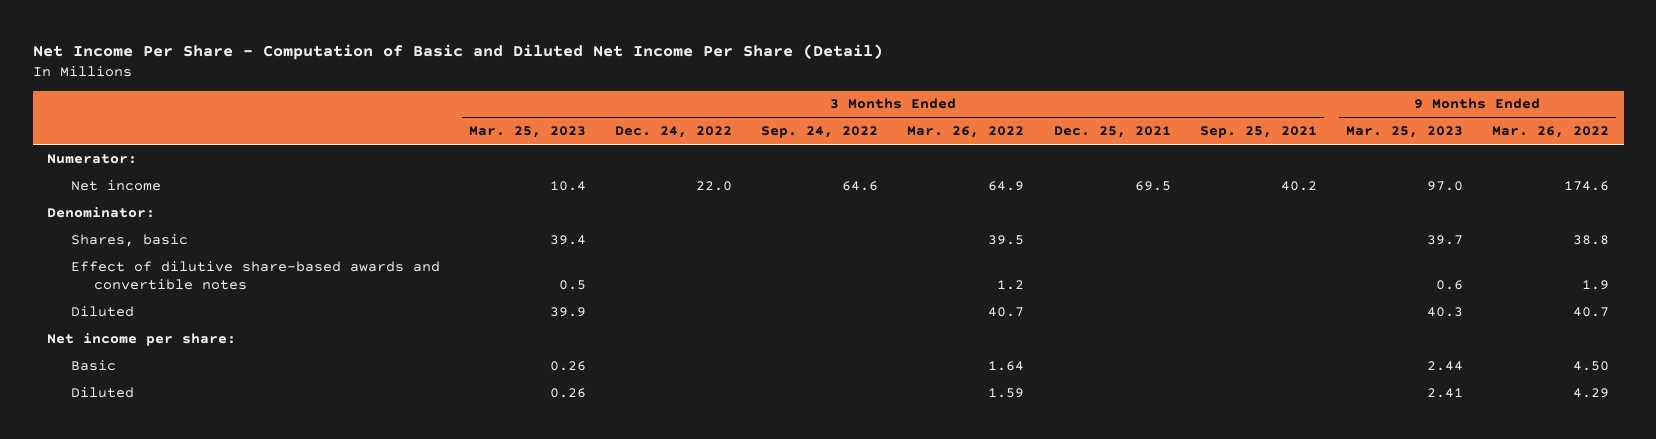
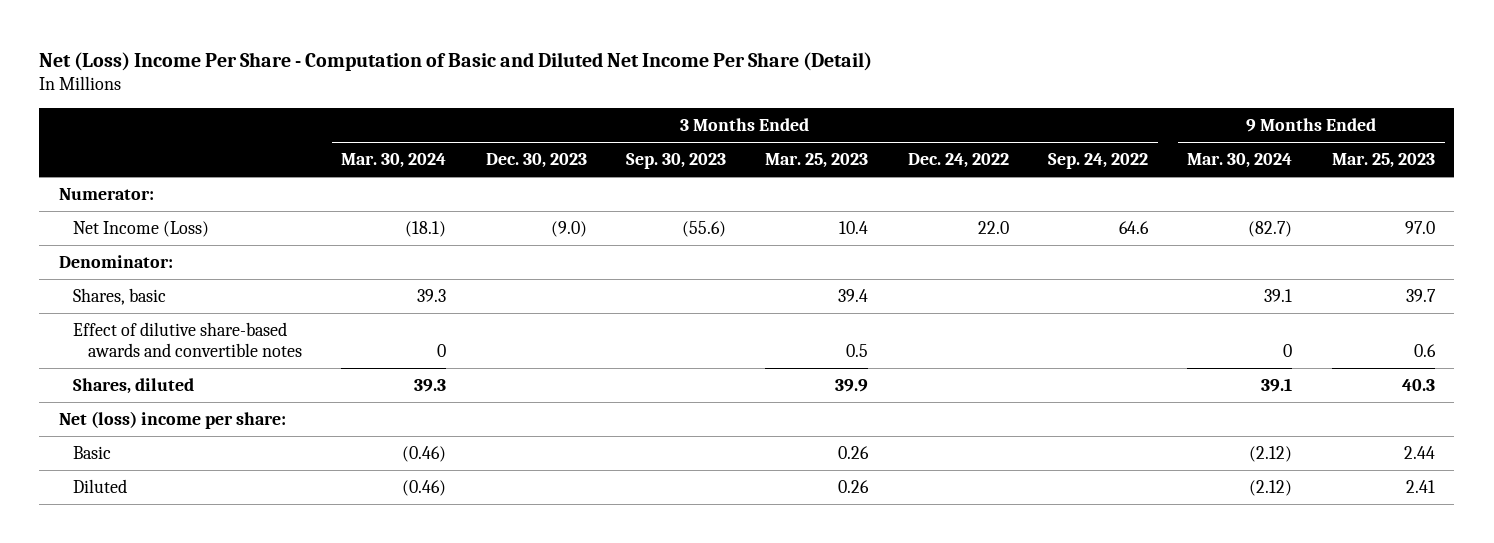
- Net Income Per Share - Computation of Basic and Diluted Net Income Per Share (Detail)
+ Net (Loss) Income Per Share - Computation of Basic and Diluted Net Income Per Share (Detail)
- | 3 Months Ended Mar. 25, 2023 | 3 Months Ended Dec. 24, 2022 | 3 Months Ended Sep. 24, 2022 | 3 Months Ended Mar. 26, 2022 | 3 Months Ended Dec. 25, 2021 | 3 Months Ended Sep. 25, 2021 | 9 Months Ended Mar. 25, 2023 | 9 Months Ended Mar. 26, 2022
+ | 3 Months Ended Mar. 30, 2024 | 3 Months Ended Dec. 30, 2023 | 3 Months Ended Sep. 30, 2023 | 3 Months Ended Mar. 25, 2023 | 3 Months Ended Dec. 24, 2022 | 3 Months Ended Sep. 24, 2022 | 9 Months Ended Mar. 30, 2024 | 9 Months Ended Mar. 25, 2023
- Net income | 10.4 | 22.0 | 64.6 | 64.9 | 69.5 | 40.2 | 97.0 | 174.6
+ Net Income (Loss) | (18.1) | (9.0) | (55.6) | 10.4 | 22.0 | 64.6 | (82.7) | 97.0
- Diluted | 39.9 | | | 40.7 | | | 40.3 | 40.7
- Net income per share:
+ Shares, diluted | 39.3 | | | 39.9 | | | 39.1 | 40.3
+ Net (loss) income per share:

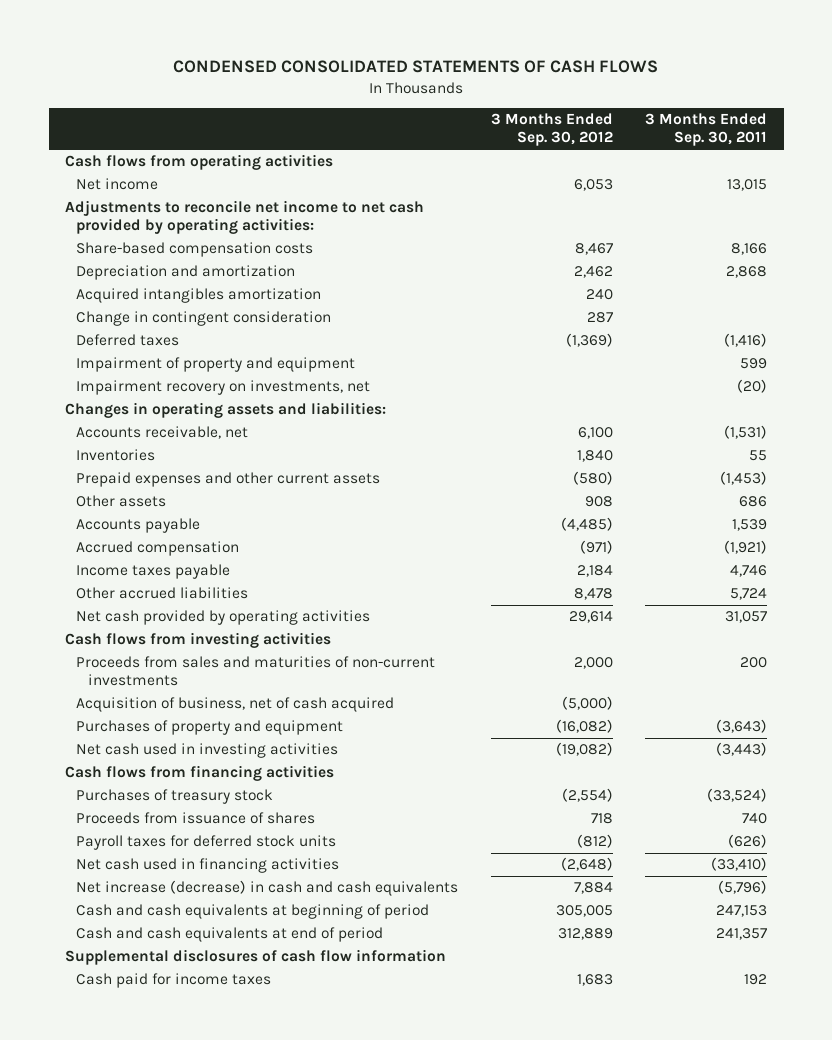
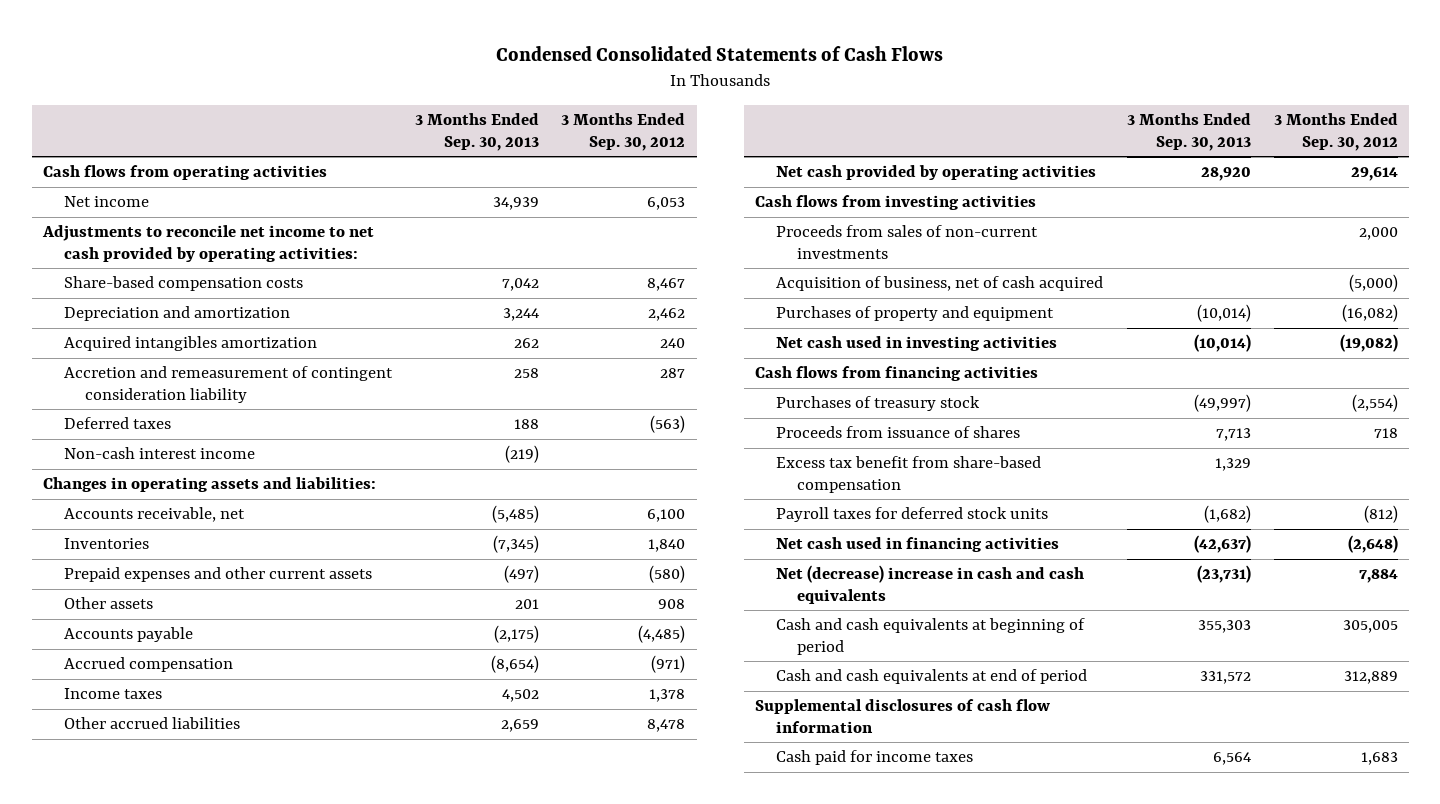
- CONDENSED CONSOLIDATED STATEMENTS OF CASH FLOWS
+ Condensed Consolidated Statements of Cash Flows
- | 3 Months Ended Sep. 30, 2012 | 3 Months Ended Sep. 30, 2011
+ | 3 Months Ended Sep. 30, 2013 | 3 Months Ended Sep. 30, 2012
- Change in contingent consideration | 287 |
- Deferred taxes | (1,369) | (1,416)
- Impairment of property and equipment | | 599
- Impairment recovery on investments, net | | (20)
+ Accretion and remeasurement of contingent consideration liability | 258 | 287
+ Deferred taxes | 188 | (563)
+ Non-cash interest income | (219) |
- Income taxes payable | 2,184 | 4,746
+ Income taxes | 4,502 | 1,378
- Proceeds from sales and maturities of non-current investments | 2,000 | 200
+ Proceeds from sales of non-current investments | | 2,000
+ Excess tax benefit from share-based compensation | 1,329 |
- Net increase (decrease) in cash and cash equivalents | 7,884 | (5,796)
+ Net (decrease) increase in cash and cash equivalents | (23,731) | 7,884

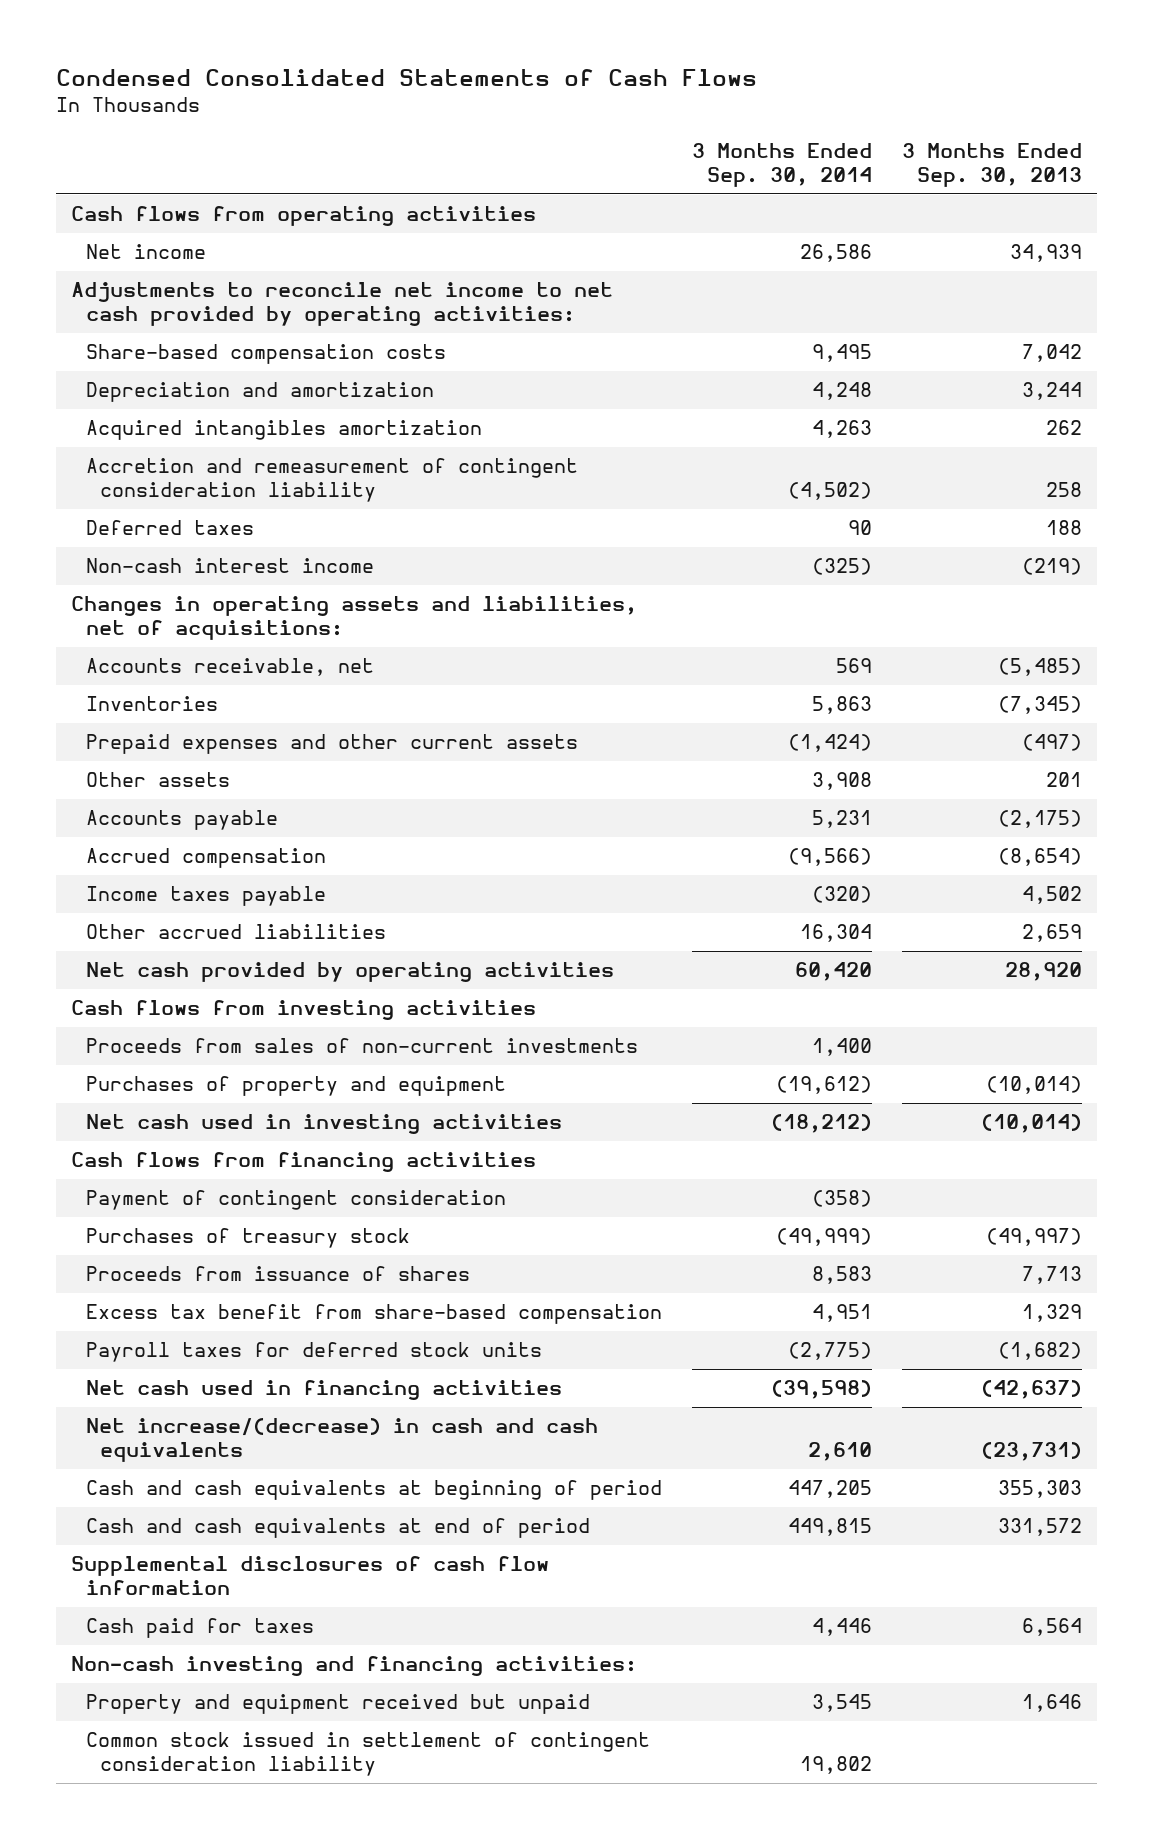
- | 3 Months Ended Sep. 30, 2013 | 3 Months Ended Sep. 30, 2012
+ | 3 Months Ended Sep. 30, 2014 | 3 Months Ended Sep. 30, 2013
- Changes in operating assets and liabilities:
+ Changes in operating assets and liabilities, net of acquisitions:
- Income taxes | 4,502 | 1,378
+ Income taxes payable | (320) | 4,502
- Acquisition of business, net of cash acquired | | (5,000)
+ Payment of contingent consideration | (358) |
- Net (decrease) increase in cash and cash equivalents | (23,731) | 7,884
+ Net increase/(decrease) in cash and cash equivalents | 2,610 | (23,731)
- Cash paid for income taxes | 6,564 | 1,683
+ Cash paid for taxes | 4,446 | 6,564
+ Non-cash investing and financing activities:
+ Property and equipment received but unpaid | 3,545 | 1,646
+ Common stock issued in settlement of contingent consideration liability | 19,802 |

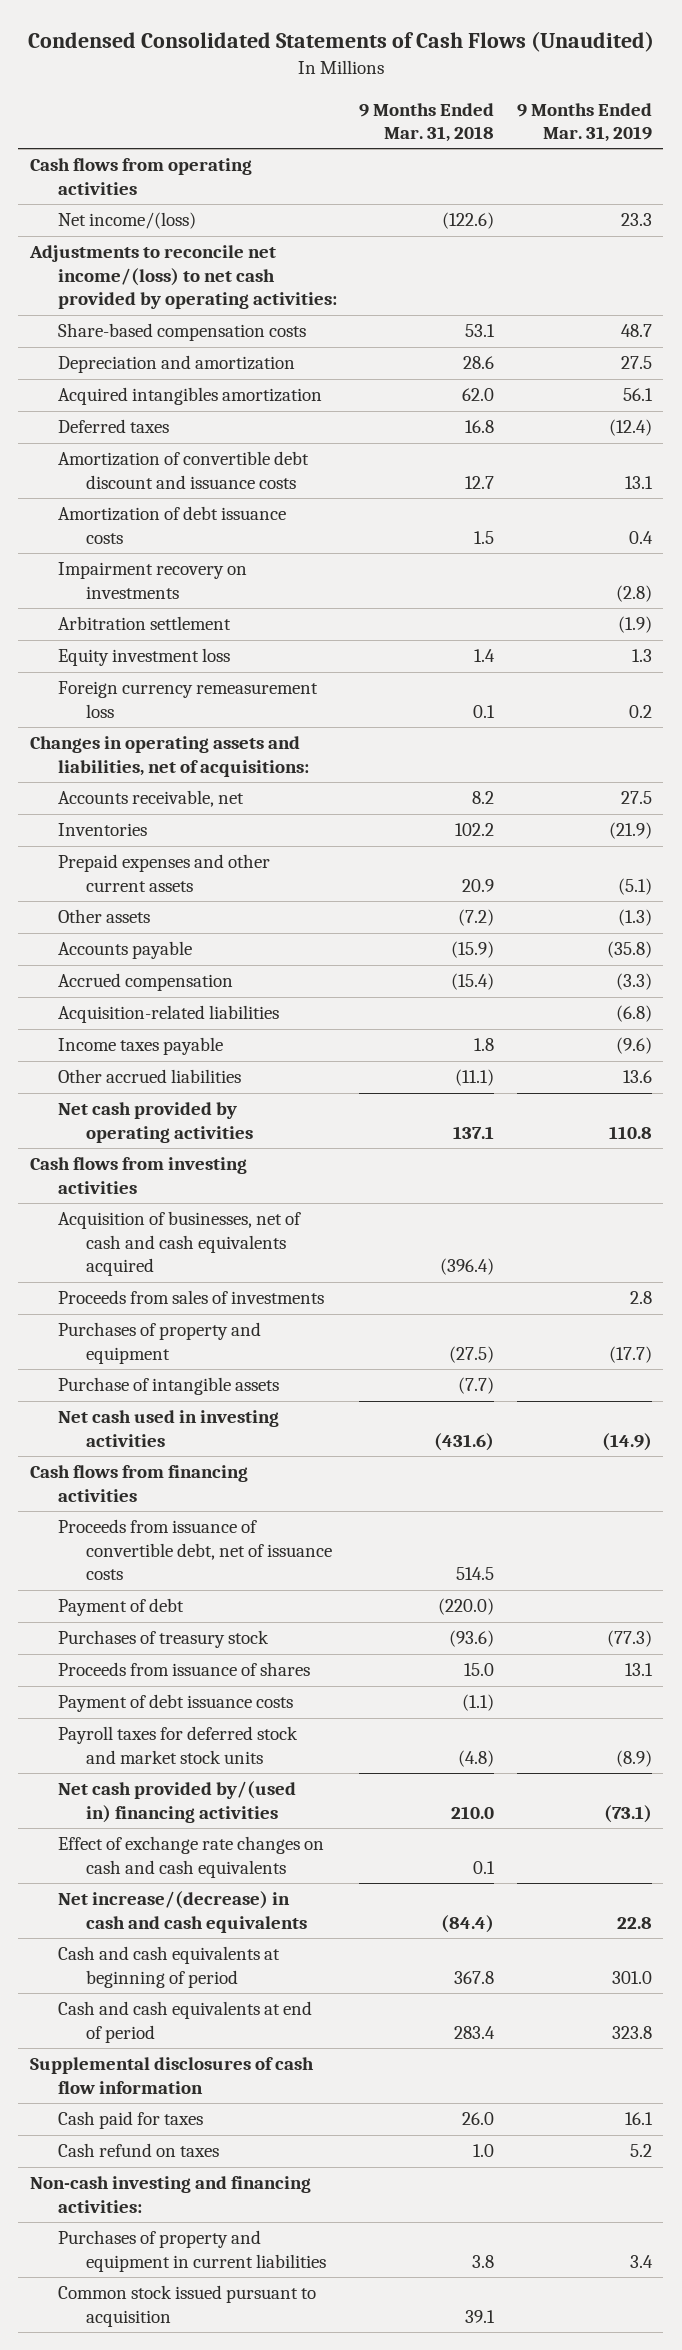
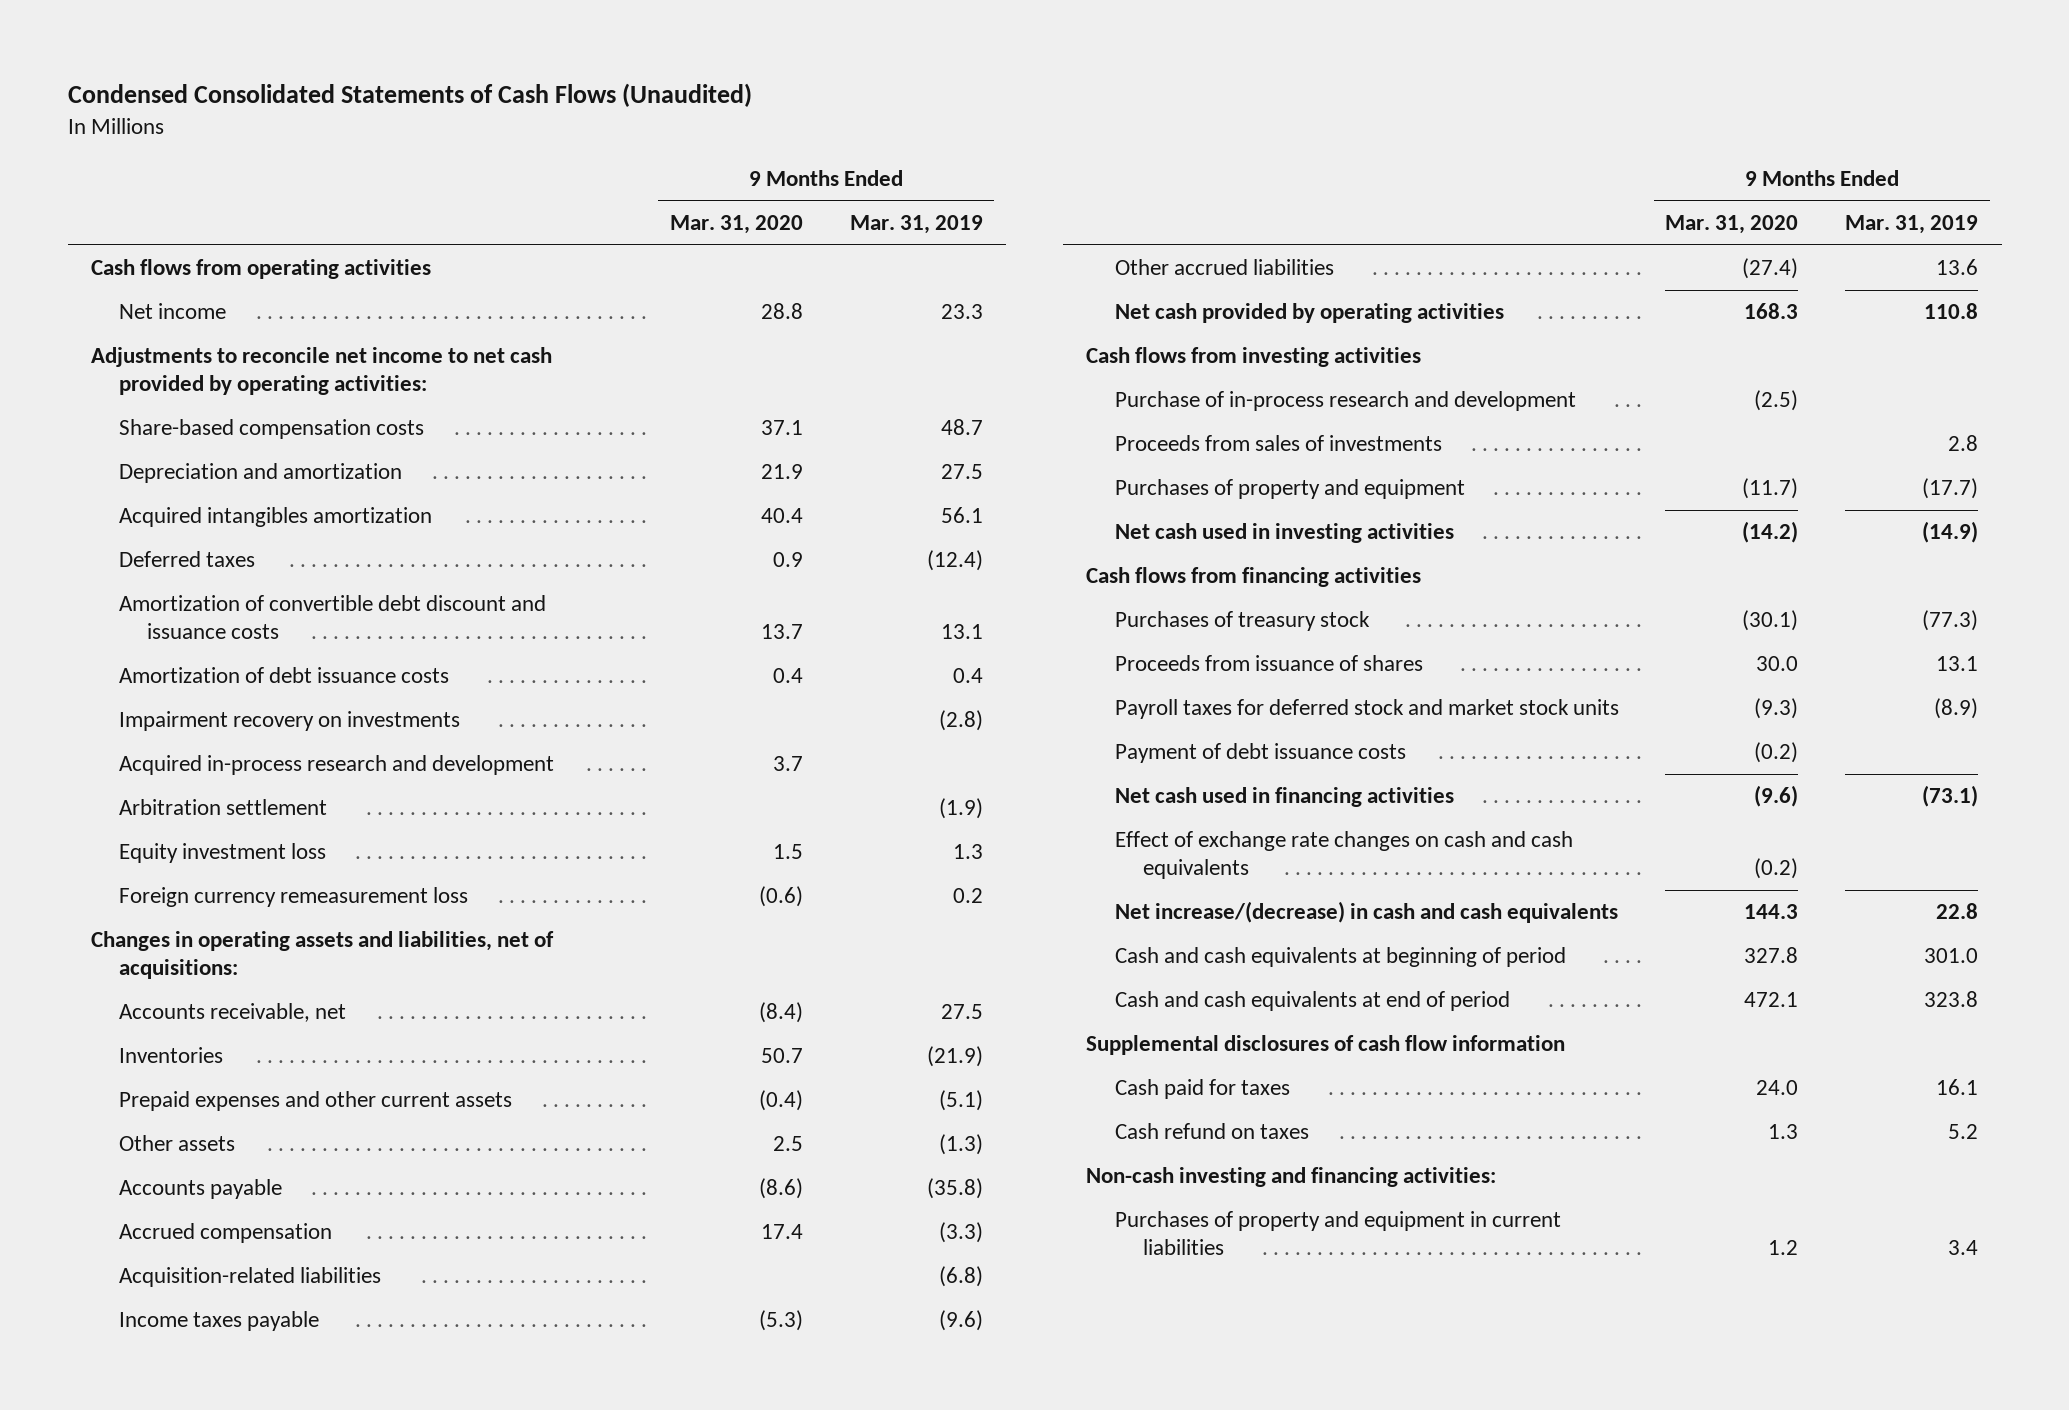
- | 9 Months Ended Mar. 31, 2018 | 9 Months Ended Mar. 31, 2019
+ | 9 Months Ended Mar. 31, 2020 | 9 Months Ended Mar. 31, 2019
- Net income/(loss) | (122.6) | 23.3
- Adjustments to reconcile net income/(loss) to net cash provided by operating activities:
+ Net income | 28.8 | 23.3
+ Adjustments to reconcile net income to net cash provided by operating activities:
+ Acquired in-process research and development | 3.7 |
- Acquisition of businesses, net of cash and cash equivalents acquired | (396.4) |
+ Purchase of in-process research and development | (2.5) |
- Purchase of intangible assets | (7.7) |
- Proceeds from issuance of convertible debt, net of issuance costs | 514.5 |
- Payment of debt | (220.0) |
- Net cash provided by/(used in) financing activities | 210.0 | (73.1)
moved down: Payment of debt issuance costs | (0.2) |
+ Net cash used in financing activities | (9.6) | (73.1)
- Common stock issued pursuant to acquisition | 39.1 |

